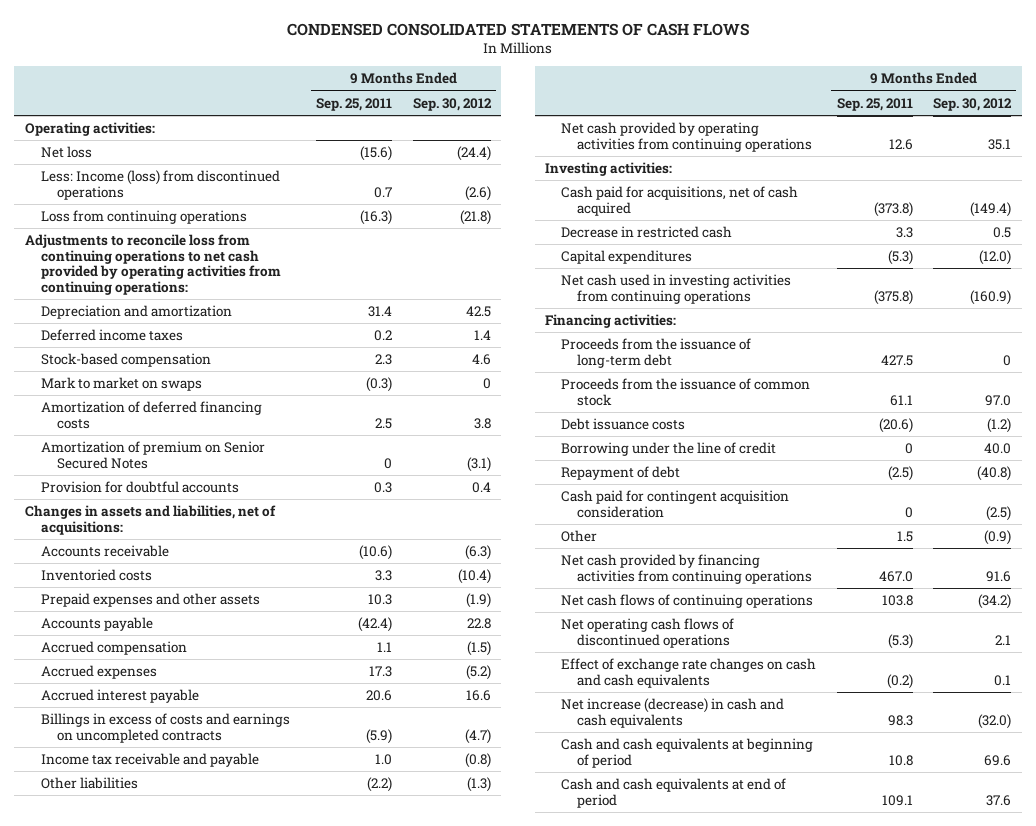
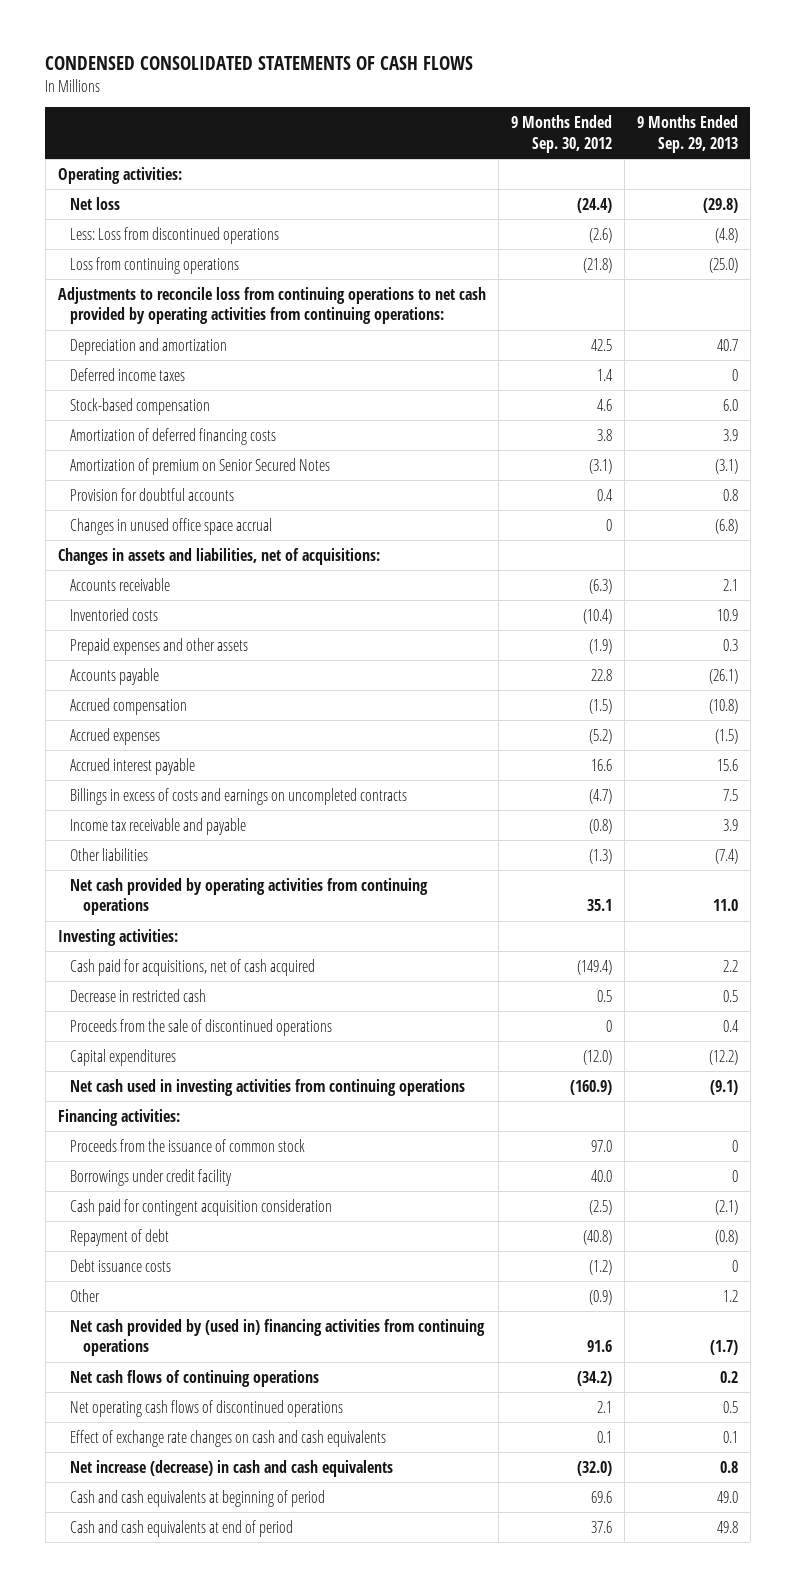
- | 9 Months Ended Sep. 25, 2011 | 9 Months Ended Sep. 30, 2012
+ | 9 Months Ended Sep. 30, 2012 | 9 Months Ended Sep. 29, 2013
- Less: Income (loss) from discontinued operations | 0.7 | (2.6)
+ Less: Loss from discontinued operations | (2.6) | (4.8)
- Mark to market on swaps | (0.3) | 0
+ Changes in unused office space accrual | 0 | (6.8)
+ Proceeds from the sale of discontinued operations | 0 | 0.4
- Proceeds from the issuance of long-term debt | 427.5 | 0
- Borrowing under the line of credit | 0 | 40.0
+ Borrowings under credit facility | 40.0 | 0
moved down: Repayment of debt | (40.8) | (0.8)
moved down: Debt issuance costs | (1.2) | 0
- Net cash provided by financing activities from continuing operations | 467.0 | 91.6
+ Net cash provided by (used in) financing activities from continuing operations | 91.6 | (1.7)

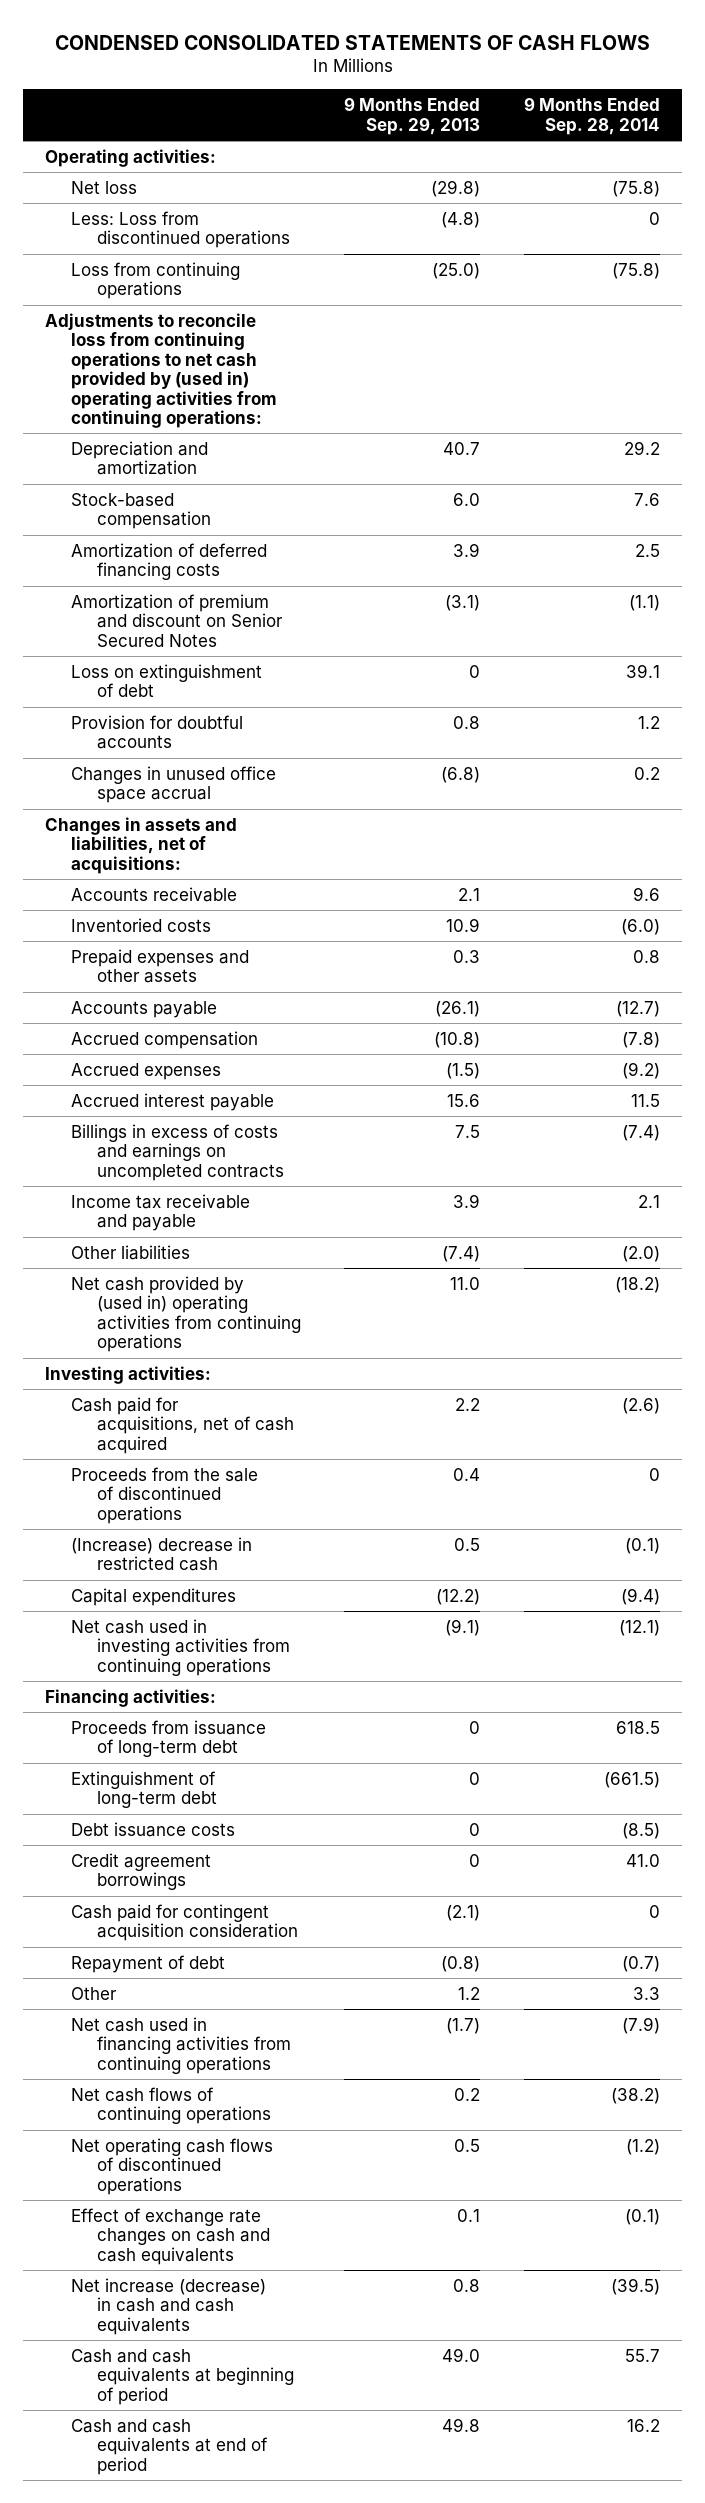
- | 9 Months Ended Sep. 30, 2012 | 9 Months Ended Sep. 29, 2013
+ | 9 Months Ended Sep. 29, 2013 | 9 Months Ended Sep. 28, 2014
- Adjustments to reconcile loss from continuing operations to net cash provided by operating activities from continuing operations:
+ Adjustments to reconcile loss from continuing operations to net cash provided by (used in) operating activities from continuing operations:
- Deferred income taxes | 1.4 | 0
- Amortization of premium on Senior Secured Notes | (3.1) | (3.1)
+ Amortization of premium and discount on Senior Secured Notes | (3.1) | (1.1)
+ Loss on extinguishment of debt | 0 | 39.1
- Net cash provided by operating activities from continuing operations | 35.1 | 11.0
+ Net cash provided by (used in) operating activities from continuing operations | 11.0 | (18.2)
- Decrease in restricted cash | 0.5 | 0.5
+ (Increase) decrease in restricted cash | 0.5 | (0.1)
- Proceeds from the issuance of common stock | 97.0 | 0
- Borrowings under credit facility | 40.0 | 0
+ Proceeds from issuance of long-term debt | 0 | 618.5
+ Extinguishment of long-term debt | 0 | (661.5)
moved up: Debt issuance costs | 0 | (8.5)
+ Credit agreement borrowings | 0 | 41.0
- Net cash provided by (used in) financing activities from continuing operations | 91.6 | (1.7)
+ Net cash used in financing activities from continuing operations | (1.7) | (7.9)

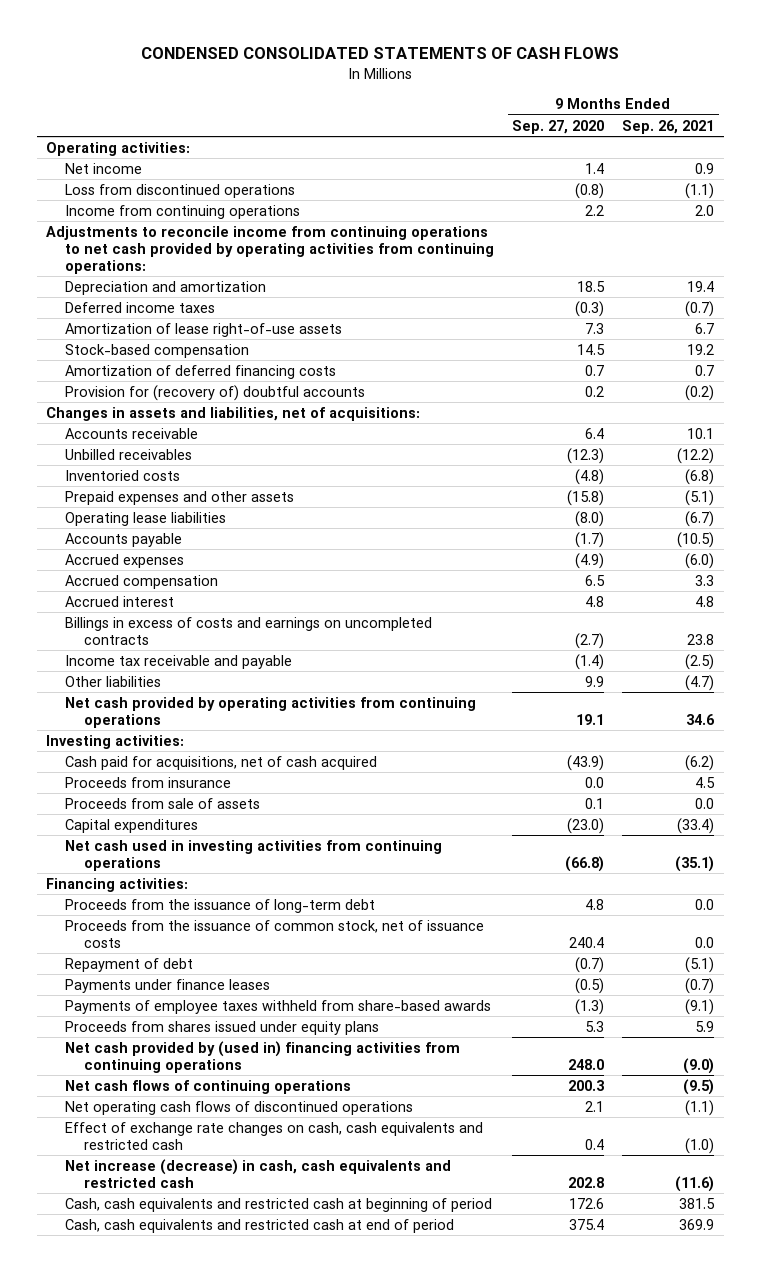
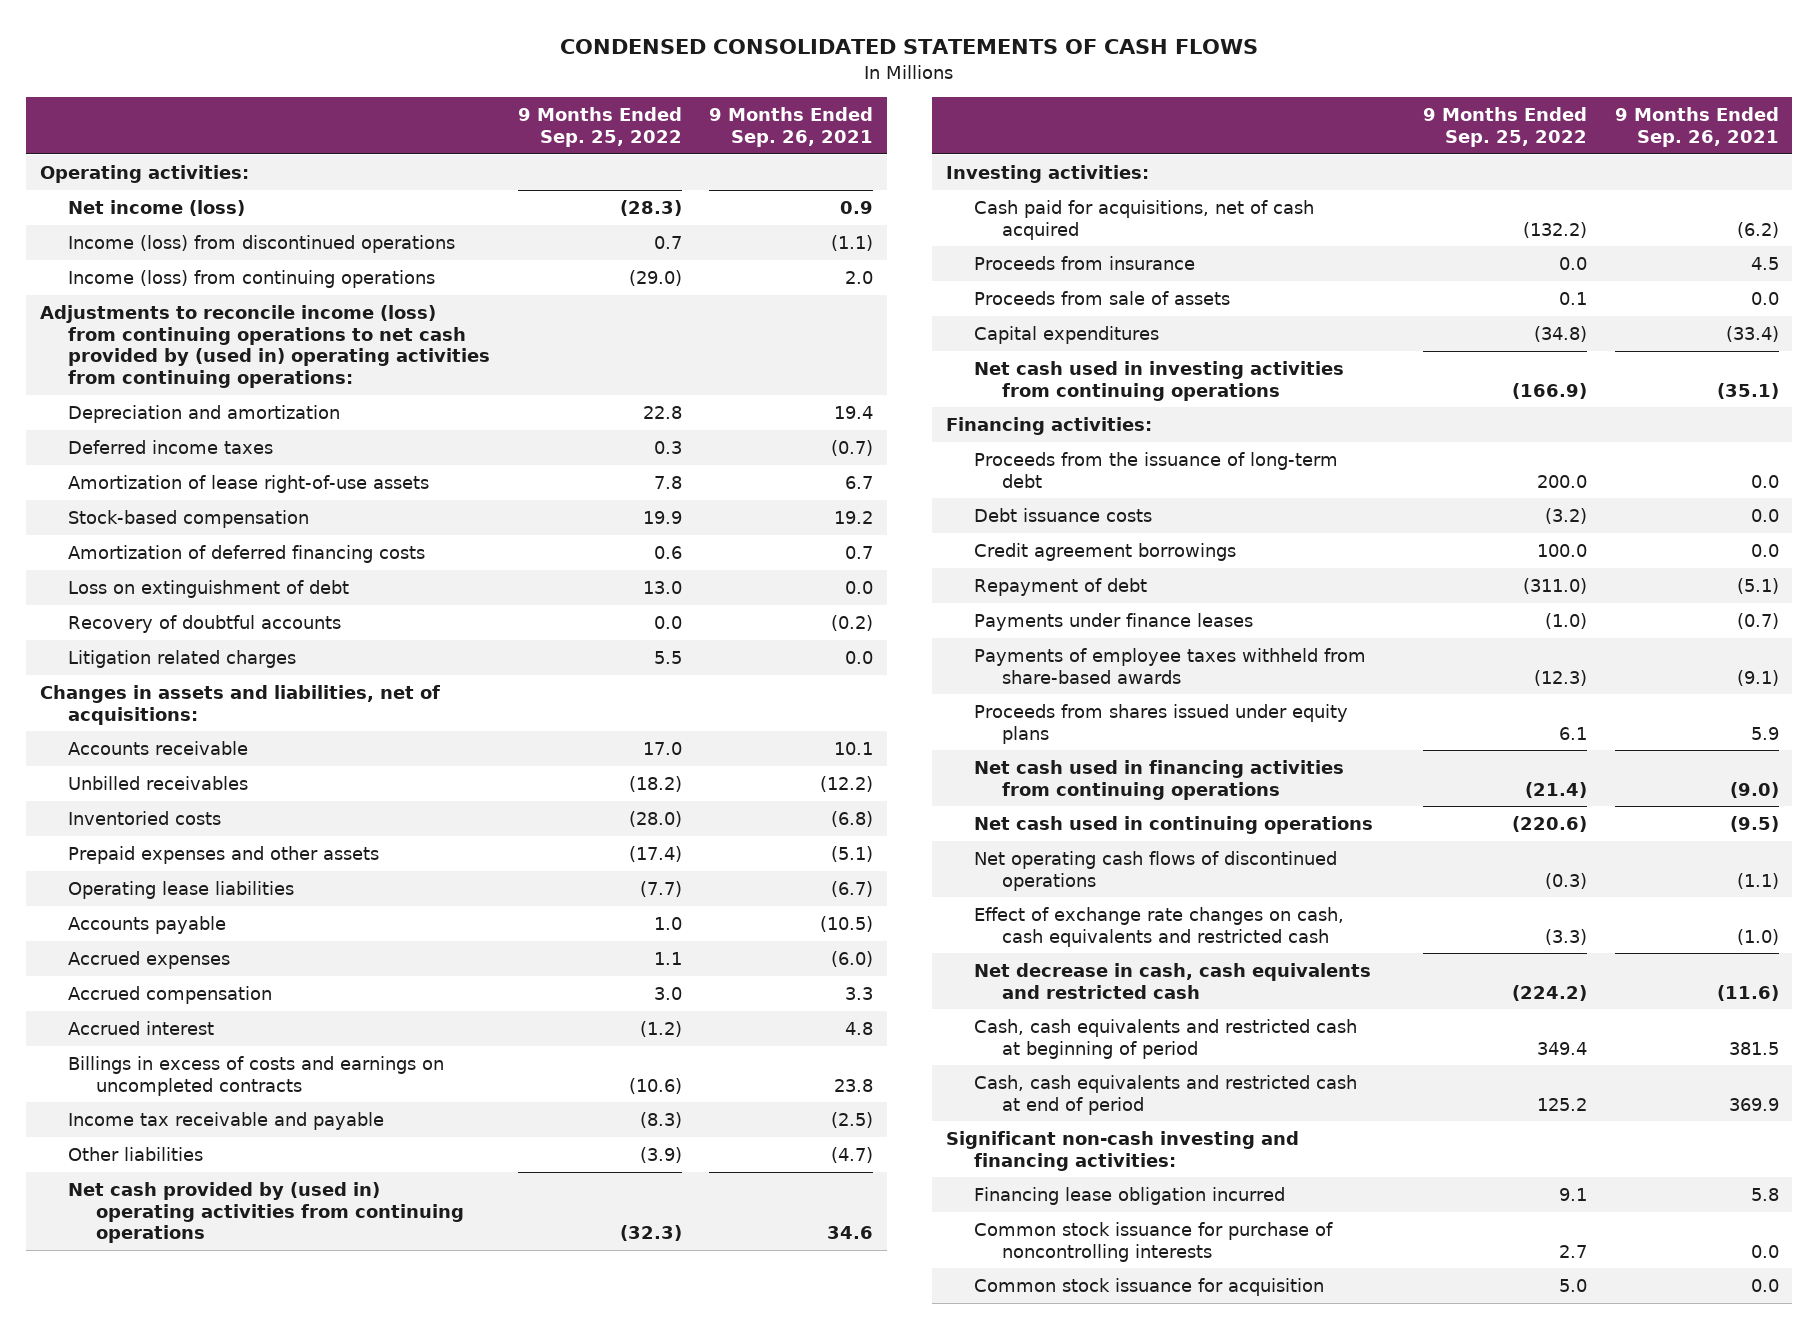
- | 9 Months Ended Sep. 27, 2020 | 9 Months Ended Sep. 26, 2021
+ | 9 Months Ended Sep. 25, 2022 | 9 Months Ended Sep. 26, 2021
- Net income | 1.4 | 0.9
- Loss from discontinued operations | (0.8) | (1.1)
- Income from continuing operations | 2.2 | 2.0
- Adjustments to reconcile income from continuing operations to net cash provided by operating activities from continuing operations:
+ Net income (loss) | (28.3) | 0.9
+ Income (loss) from discontinued operations | 0.7 | (1.1)
+ Income (loss) from continuing operations | (29.0) | 2.0
+ Adjustments to reconcile income (loss) from continuing operations to net cash provided by (used in) operating activities from continuing operations:
- Provision for (recovery of) doubtful accounts | 0.2 | (0.2)
+ Loss on extinguishment of debt | 13.0 | 0.0
+ Recovery of doubtful accounts | 0.0 | (0.2)
+ Litigation related charges | 5.5 | 0.0
- Net cash provided by operating activities from continuing operations | 19.1 | 34.6
+ Net cash provided by (used in) operating activities from continuing operations | (32.3) | 34.6
- Proceeds from the issuance of common stock, net of issuance costs | 240.4 | 0.0
+ Debt issuance costs | (3.2) | 0.0
+ Credit agreement borrowings | 100.0 | 0.0
- Net cash provided by (used in) financing activities from continuing operations | 248.0 | (9.0)
- Net cash flows of continuing operations | 200.3 | (9.5)
+ Net cash used in financing activities from continuing operations | (21.4) | (9.0)
+ Net cash used in continuing operations | (220.6) | (9.5)
- Net increase (decrease) in cash, cash equivalents and restricted cash | 202.8 | (11.6)
+ Net decrease in cash, cash equivalents and restricted cash | (224.2) | (11.6)
+ Significant non-cash investing and financing activities:
+ Financing lease obligation incurred | 9.1 | 5.8
+ Common stock issuance for purchase of noncontrolling interests | 2.7 | 0.0
+ Common stock issuance for acquisition | 5.0 | 0.0

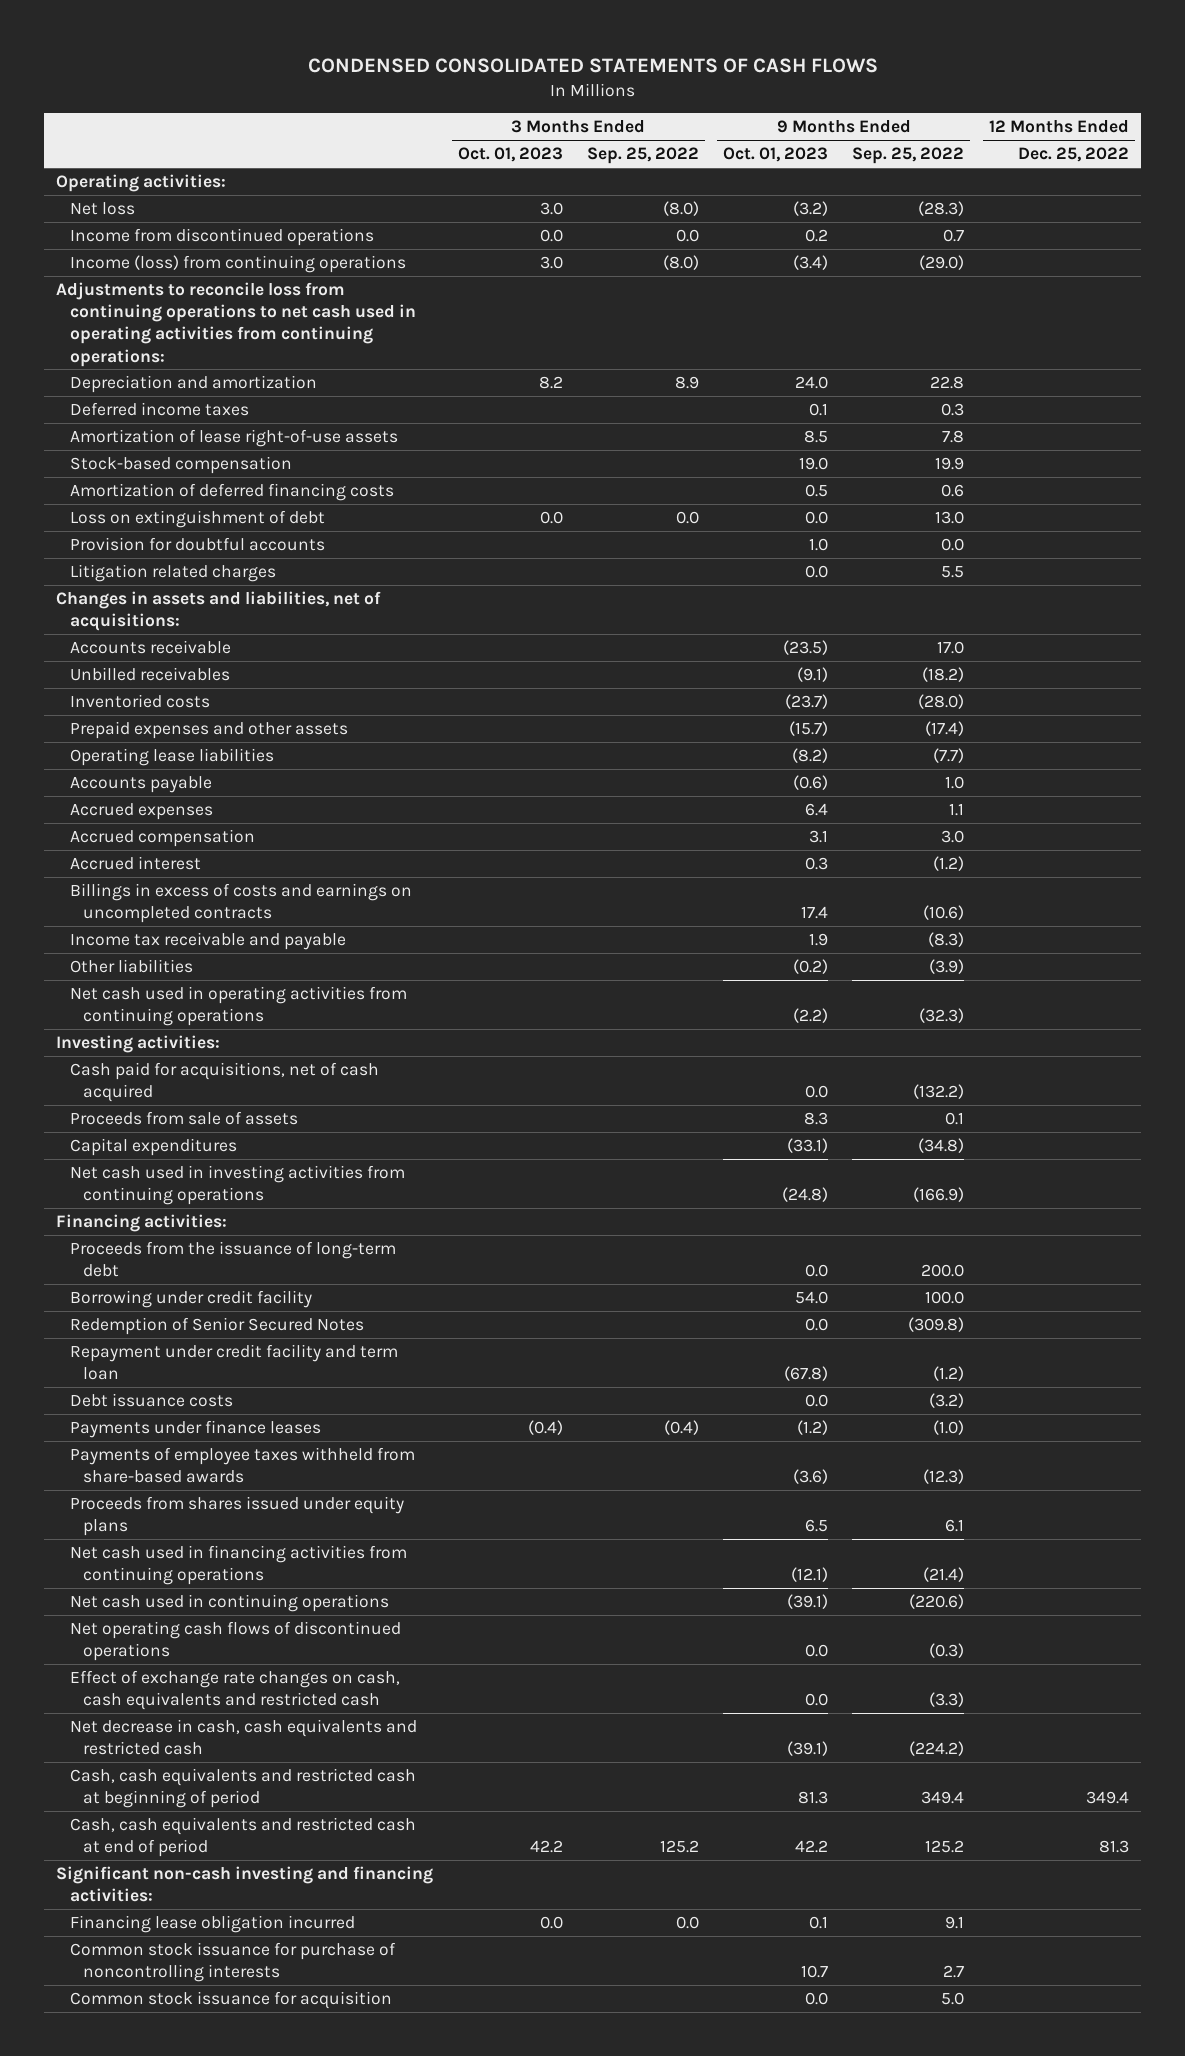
- | 9 Months Ended Sep. 25, 2022 | 9 Months Ended Sep. 26, 2021
+ | 3 Months Ended Oct. 01, 2023 | 3 Months Ended Sep. 25, 2022 | 9 Months Ended Oct. 01, 2023 | 9 Months Ended Sep. 25, 2022 | 12 Months Ended Dec. 25, 2022
- Net income (loss) | (28.3) | 0.9
- Income (loss) from discontinued operations | 0.7 | (1.1)
+ Net loss | 3.0 | (8.0) | (3.2) | (28.3) |
+ Income from discontinued operations | 0.0 | 0.0 | 0.2 | 0.7 |
- Adjustments to reconcile income (loss) from continuing operations to net cash provided by (used in) operating activities from continuing operations:
+ Adjustments to reconcile loss from continuing operations to net cash used in operating activities from continuing operations:
- Recovery of doubtful accounts | 0.0 | (0.2)
+ Provision for doubtful accounts | | | 1.0 | 0.0 |
- Net cash provided by (used in) operating activities from continuing operations | (32.3) | 34.6
+ Net cash used in operating activities from continuing operations | | | (2.2) | (32.3) |
- Proceeds from insurance | 0.0 | 4.5
+ Borrowing under credit facility | | | 54.0 | 100.0 |
+ Redemption of Senior Secured Notes | | | 0.0 | (309.8) |
+ Repayment under credit facility and term loan | | | (67.8) | (1.2) |
- Credit agreement borrowings | 100.0 | 0.0
- Repayment of debt | (311.0) | (5.1)

